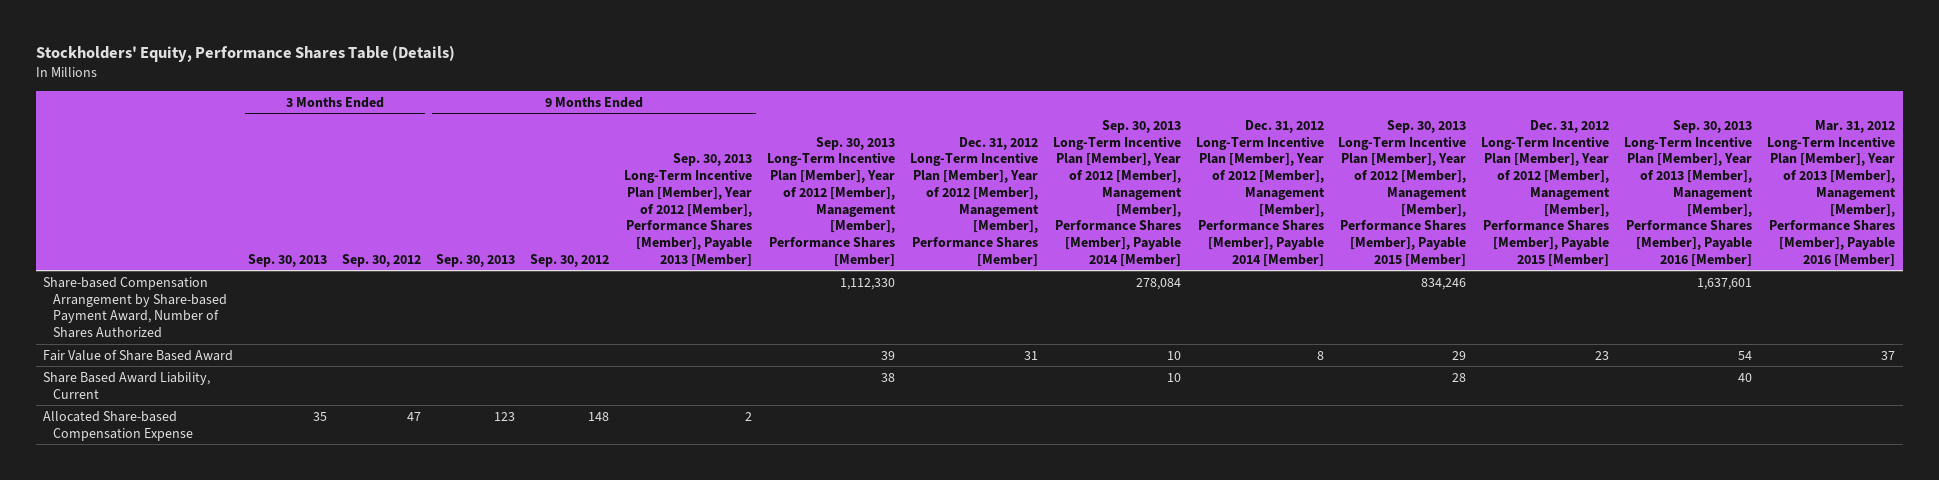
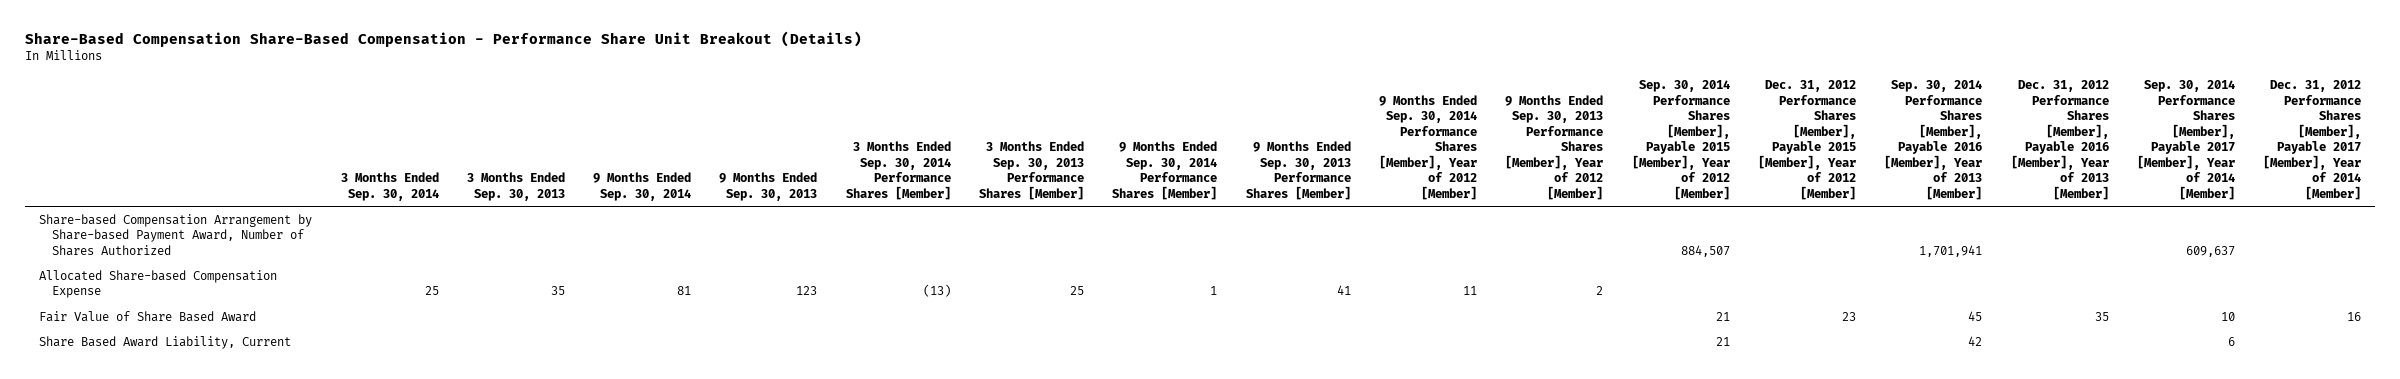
- Stockholders' Equity, Performance Shares Table (Details)
+ Share-Based Compensation Share-Based Compensation - Performance Share Unit Breakout (Details)
- | 3 Months Ended Sep. 30, 2013 | 3 Months Ended Sep. 30, 2012 | 9 Months Ended Sep. 30, 2013 | 9 Months Ended Sep. 30, 2012 | 9 Months Ended Sep. 30, 2013 Long-Term Incentive Plan [Member], Year of 2012 [Member], Performance Shares [Member], Payable 2013 [Member] | Sep. 30, 2013 Long-Term Incentive Plan [Member], Year of 2012 [Member], Management [Member], Performance Shares [Member] | Dec. 31, 2012 Long-Term Incentive Plan [Member], Year of 2012 [Member], Management [Member], Performance Shares [Member] | Sep. 30, 2013 Long-Term Incentive Plan [Member], Year of 2012 [Member], Management [Member], Performance Shares [Member], Payable 2014 [Member] | Dec. 31, 2012 Long-Term Incentive Plan [Member], Year of 2012 [Member], Management [Member], Performance Shares [Member], Payable 2014 [Member] | Sep. 30, 2013 Long-Term Incentive Plan [Member], Year of 2012 [Member], Management [Member], Performance Shares [Member], Payable 2015 [Member] | Dec. 31, 2012 Long-Term Incentive Plan [Member], Year of 2012 [Member], Management [Member], Performance Shares [Member], Payable 2015 [Member] | Sep. 30, 2013 Long-Term Incentive Plan [Member], Year of 2013 [Member], Management [Member], Performance Shares [Member], Payable 2016 [Member] | Mar. 31, 2012 Long-Term Incentive Plan [Member], Year of 2013 [Member], Management [Member], Performance Shares [Member], Payable 2016 [Member]
+ | 3 Months Ended Sep. 30, 2014 | 3 Months Ended Sep. 30, 2013 | 9 Months Ended Sep. 30, 2014 | 9 Months Ended Sep. 30, 2013 | 3 Months Ended Sep. 30, 2014 Performance Shares [Member] | 3 Months Ended Sep. 30, 2013 Performance Shares [Member] | 9 Months Ended Sep. 30, 2014 Performance Shares [Member] | 9 Months Ended Sep. 30, 2013 Performance Shares [Member] | 9 Months Ended Sep. 30, 2014 Performance Shares [Member], Year of 2012 [Member] | 9 Months Ended Sep. 30, 2013 Performance Shares [Member], Year of 2012 [Member] | Sep. 30, 2014 Performance Shares [Member], Payable 2015 [Member], Year of 2012 [Member] | Dec. 31, 2012 Performance Shares [Member], Payable 2015 [Member], Year of 2012 [Member] | Sep. 30, 2014 Performance Shares [Member], Payable 2016 [Member], Year of 2013 [Member] | Dec. 31, 2012 Performance Shares [Member], Payable 2016 [Member], Year of 2013 [Member] | Sep. 30, 2014 Performance Shares [Member], Payable 2017 [Member], Year of 2014 [Member] | Dec. 31, 2012 Performance Shares [Member], Payable 2017 [Member], Year of 2014 [Member]
moved up: Allocated Share-based Compensation Expense | 25 | 35 | 81 | 123 | (13) | 25 | 1 | 41 | 11 | 2 | | | | | |

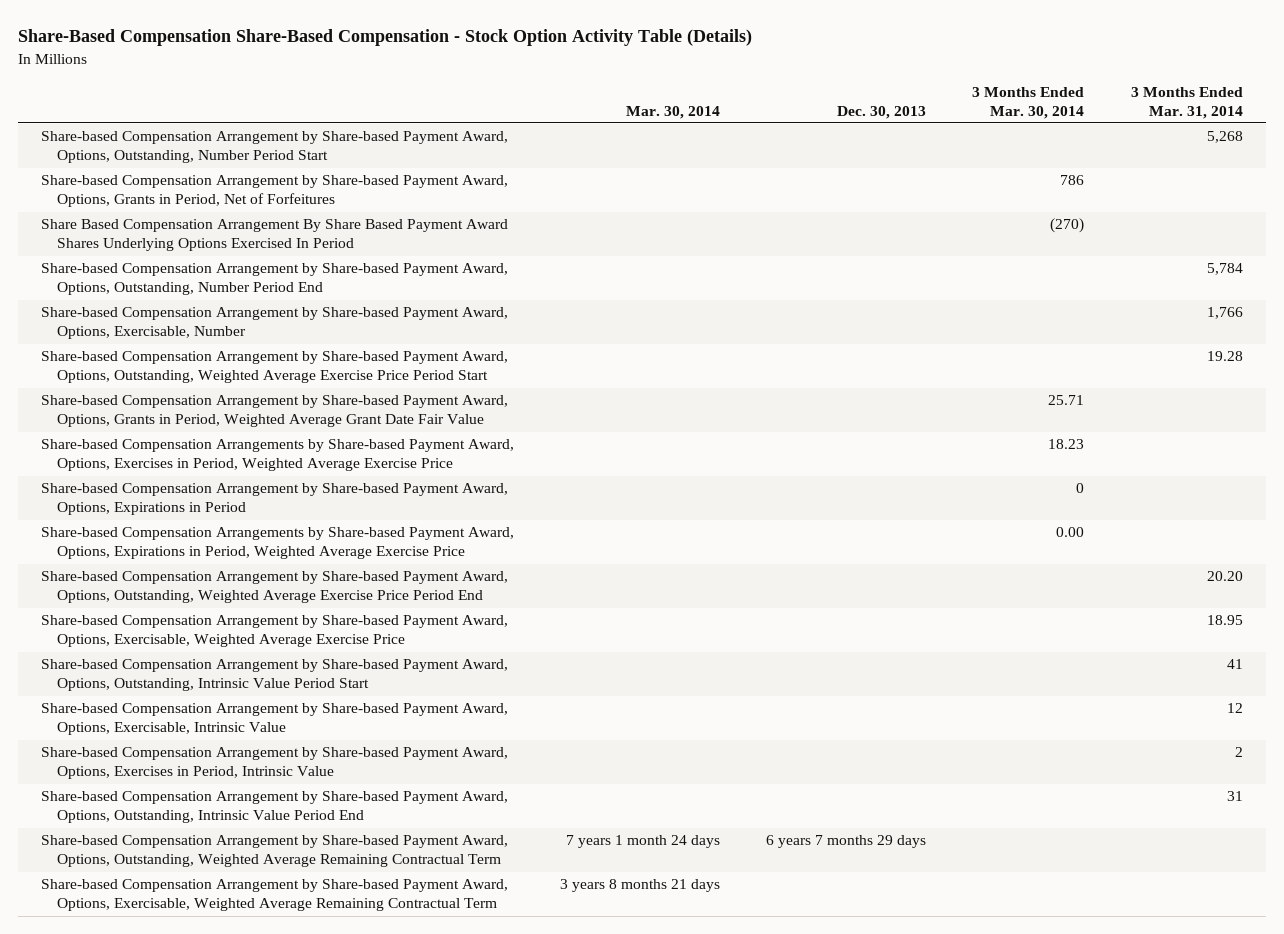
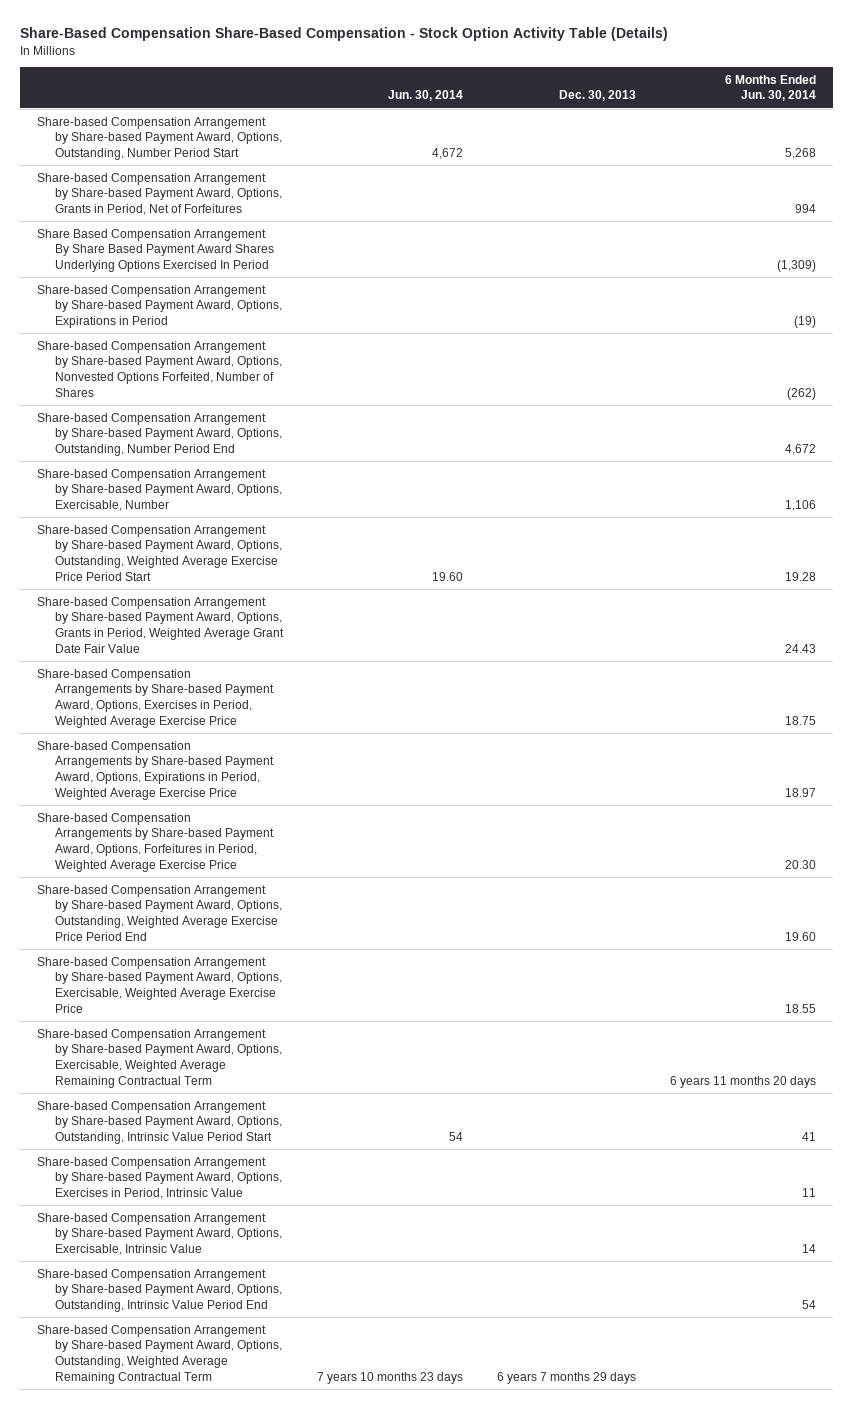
- | Mar. 30, 2014 | Dec. 30, 2013 | 3 Months Ended Mar. 30, 2014 | 3 Months Ended Mar. 31, 2014
+ | Jun. 30, 2014 | Dec. 30, 2013 | 6 Months Ended Jun. 30, 2014
moved up: Share-based Compensation Arrangement by Share-based Payment Award, Options, Expirations in Period | | | (19)
+ Share-based Compensation Arrangement by Share-based Payment Award, Options, Nonvested Options Forfeited, Number of Shares | | | (262)
+ Share-based Compensation Arrangements by Share-based Payment Award, Options, Forfeitures in Period, Weighted Average Exercise Price | | | 20.30
moved up: Share-based Compensation Arrangement by Share-based Payment Award, Options, Exercisable, Weighted Average Remaining Contractual Term | | | 6 years 11 months 20 days
moved down: Share-based Compensation Arrangement by Share-based Payment Award, Options, Exercisable, Intrinsic Value | | | 14

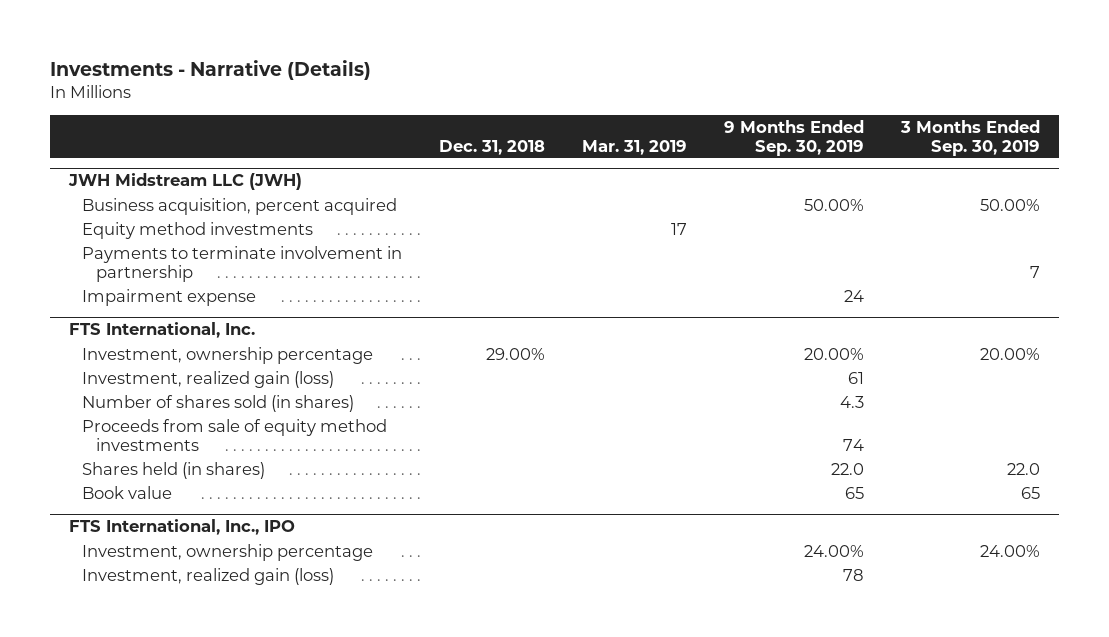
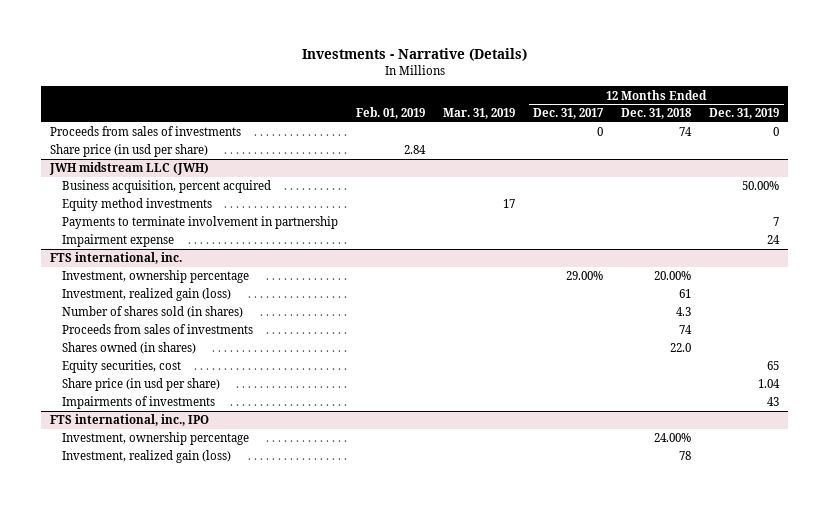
- | Dec. 31, 2018 | Mar. 31, 2019 | 9 Months Ended Sep. 30, 2019 | 3 Months Ended Sep. 30, 2019
+ | Feb. 01, 2019 | Mar. 31, 2019 | 12 Months Ended Dec. 31, 2017 | 12 Months Ended Dec. 31, 2018 | 12 Months Ended Dec. 31, 2019
- JWH Midstream LLC (JWH)
+ Proceeds from sales of investments | | | 0 | 74 | 0
+ Share price (in usd per share) | 2.84 | | | |
+ JWH midstream LLC (JWH)
- FTS International, Inc.
+ FTS international, inc.
- Proceeds from sale of equity method investments | | | 74 |
- Shares held (in shares) | | | 22.0 | 22.0
- Book value | | | 65 | 65
- FTS International, Inc., IPO
+ Proceeds from sales of investments | | | | 74 |
+ Shares owned (in shares) | | | | 22.0 |
+ Equity securities, cost | | | | | 65
+ Share price (in usd per share) | | | | | 1.04
+ Impairments of investments | | | | | 43
+ FTS international, inc., IPO

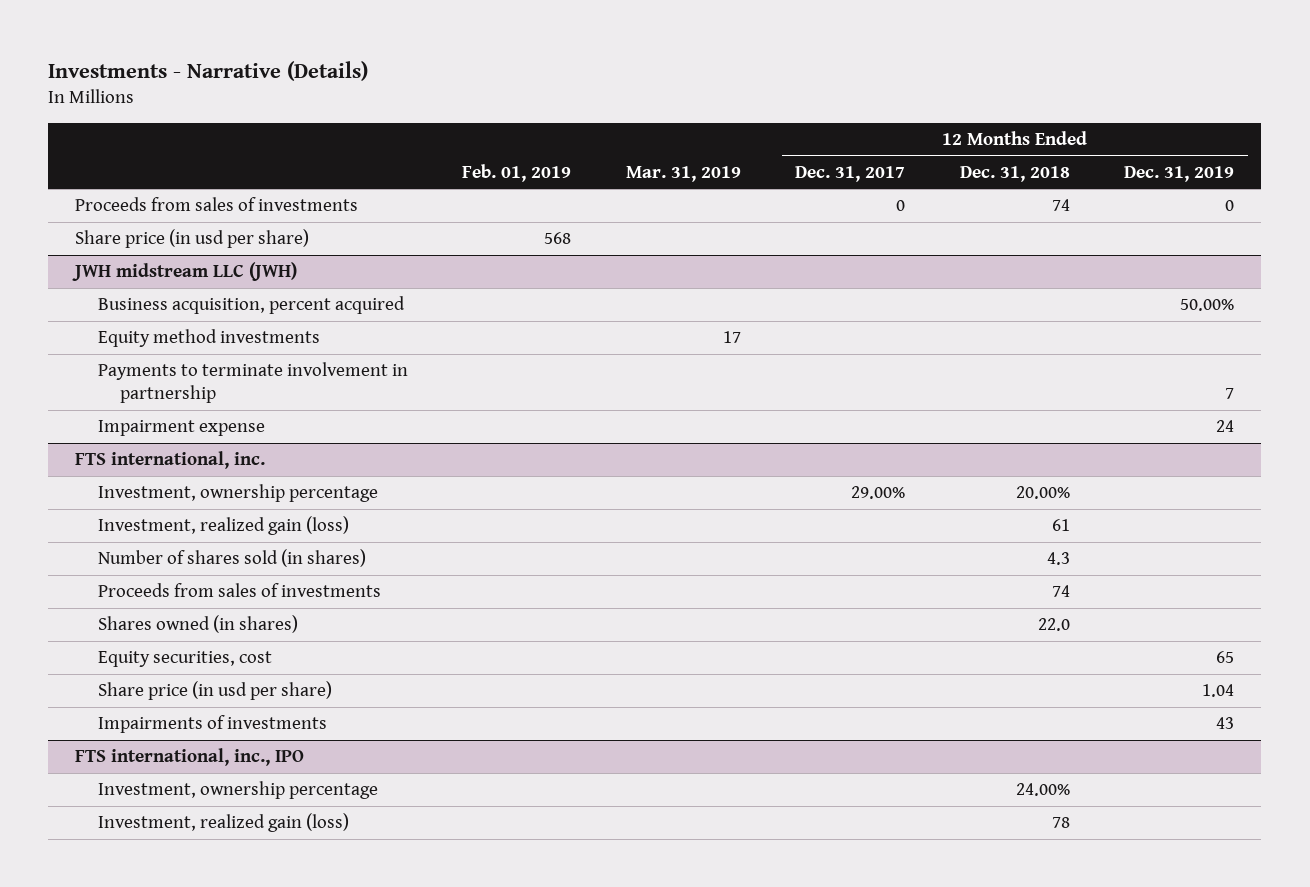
- Share price (in usd per share) | 2.84 | | | |
+ Share price (in usd per share) | 568 | | | |

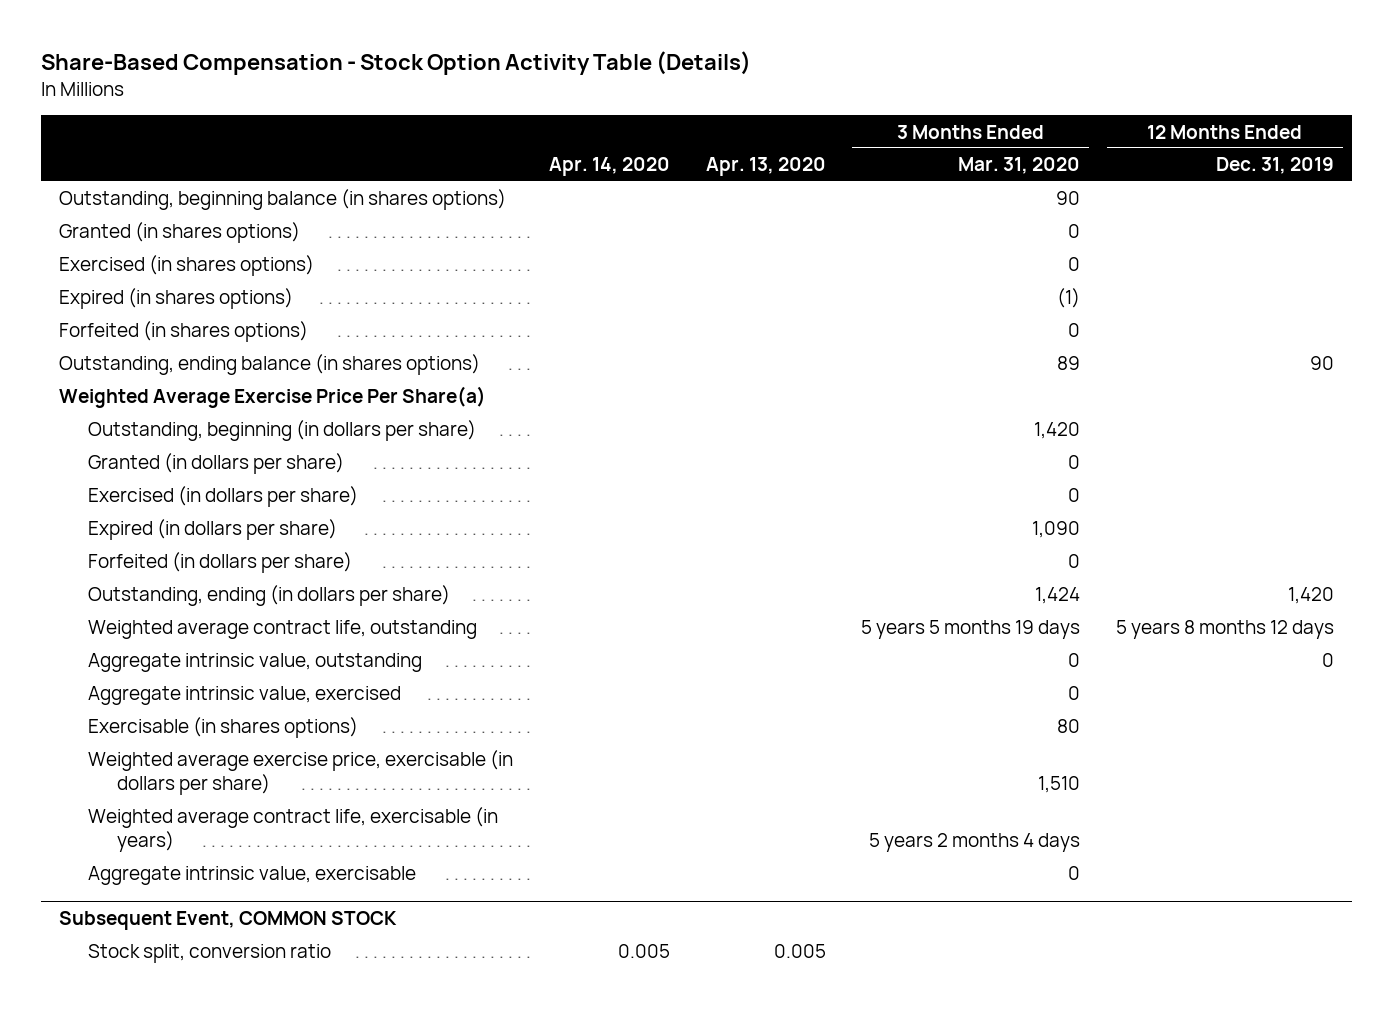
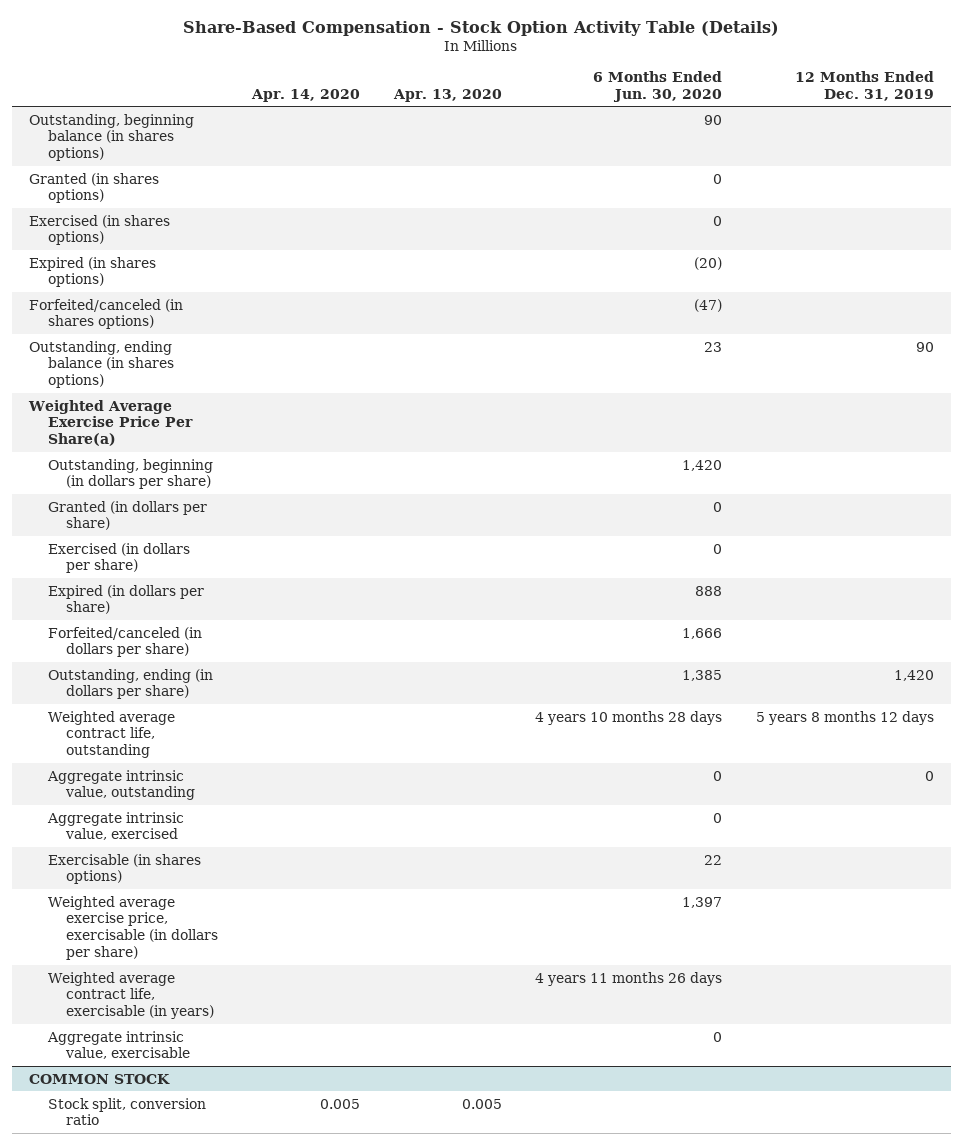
- | Apr. 14, 2020 | Apr. 13, 2020 | 3 Months Ended Mar. 31, 2020 | 12 Months Ended Dec. 31, 2019
+ | Apr. 14, 2020 | Apr. 13, 2020 | 6 Months Ended Jun. 30, 2020 | 12 Months Ended Dec. 31, 2019
- Forfeited (in shares options) | | | 0 |
+ Forfeited/canceled (in shares options) | | | (47) |
- Forfeited (in dollars per share) | | | 0 |
+ Forfeited/canceled (in dollars per share) | | | 1,666 |
- Subsequent Event, COMMON STOCK
+ COMMON STOCK

